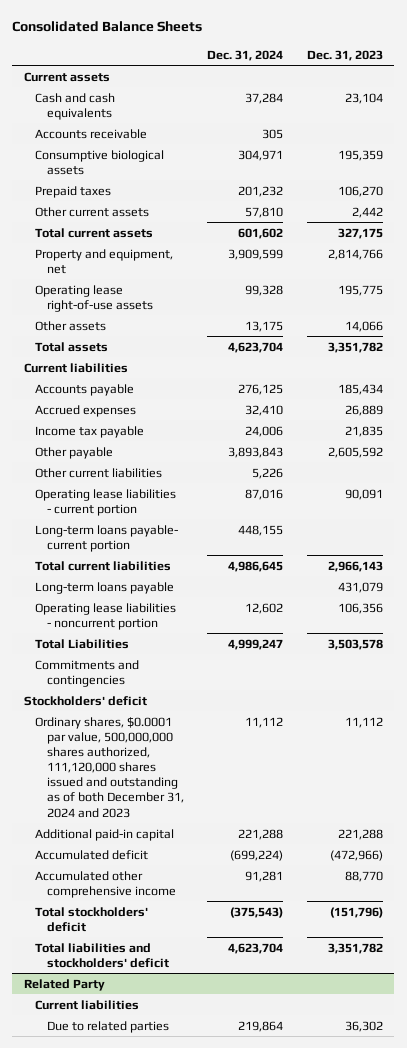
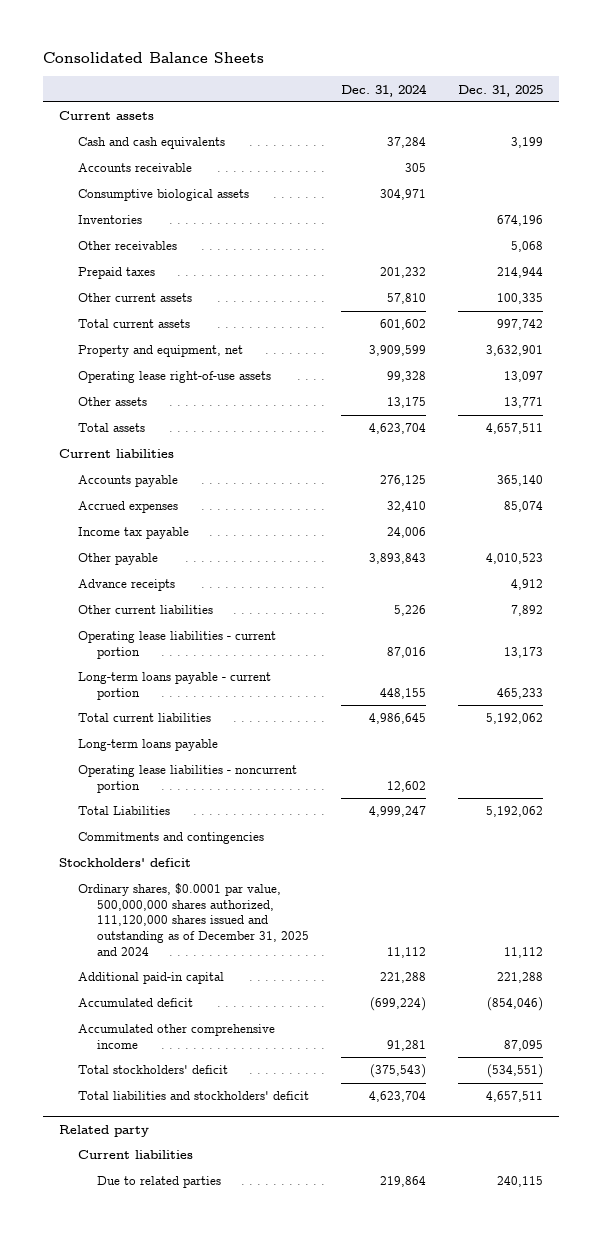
- | Dec. 31, 2024 | Dec. 31, 2023
+ | Dec. 31, 2024 | Dec. 31, 2025
+ Inventories | | 674,196
+ Other receivables | | 5,068
+ Advance receipts | | 4,912
- Long-term loans payable- current portion | 448,155 |
+ Long-term loans payable - current portion | 448,155 | 465,233
- Ordinary shares, $0.0001 par value, 500,000,000 shares authorized, 111,120,000 shares issued and outstanding as of both December 31, 2024 and 2023 | 11,112 | 11,112
+ Ordinary shares, $0.0001 par value, 500,000,000 shares authorized, 111,120,000 shares issued and outstanding as of December 31, 2025 and 2024 | 11,112 | 11,112
- Related Party
+ Related party

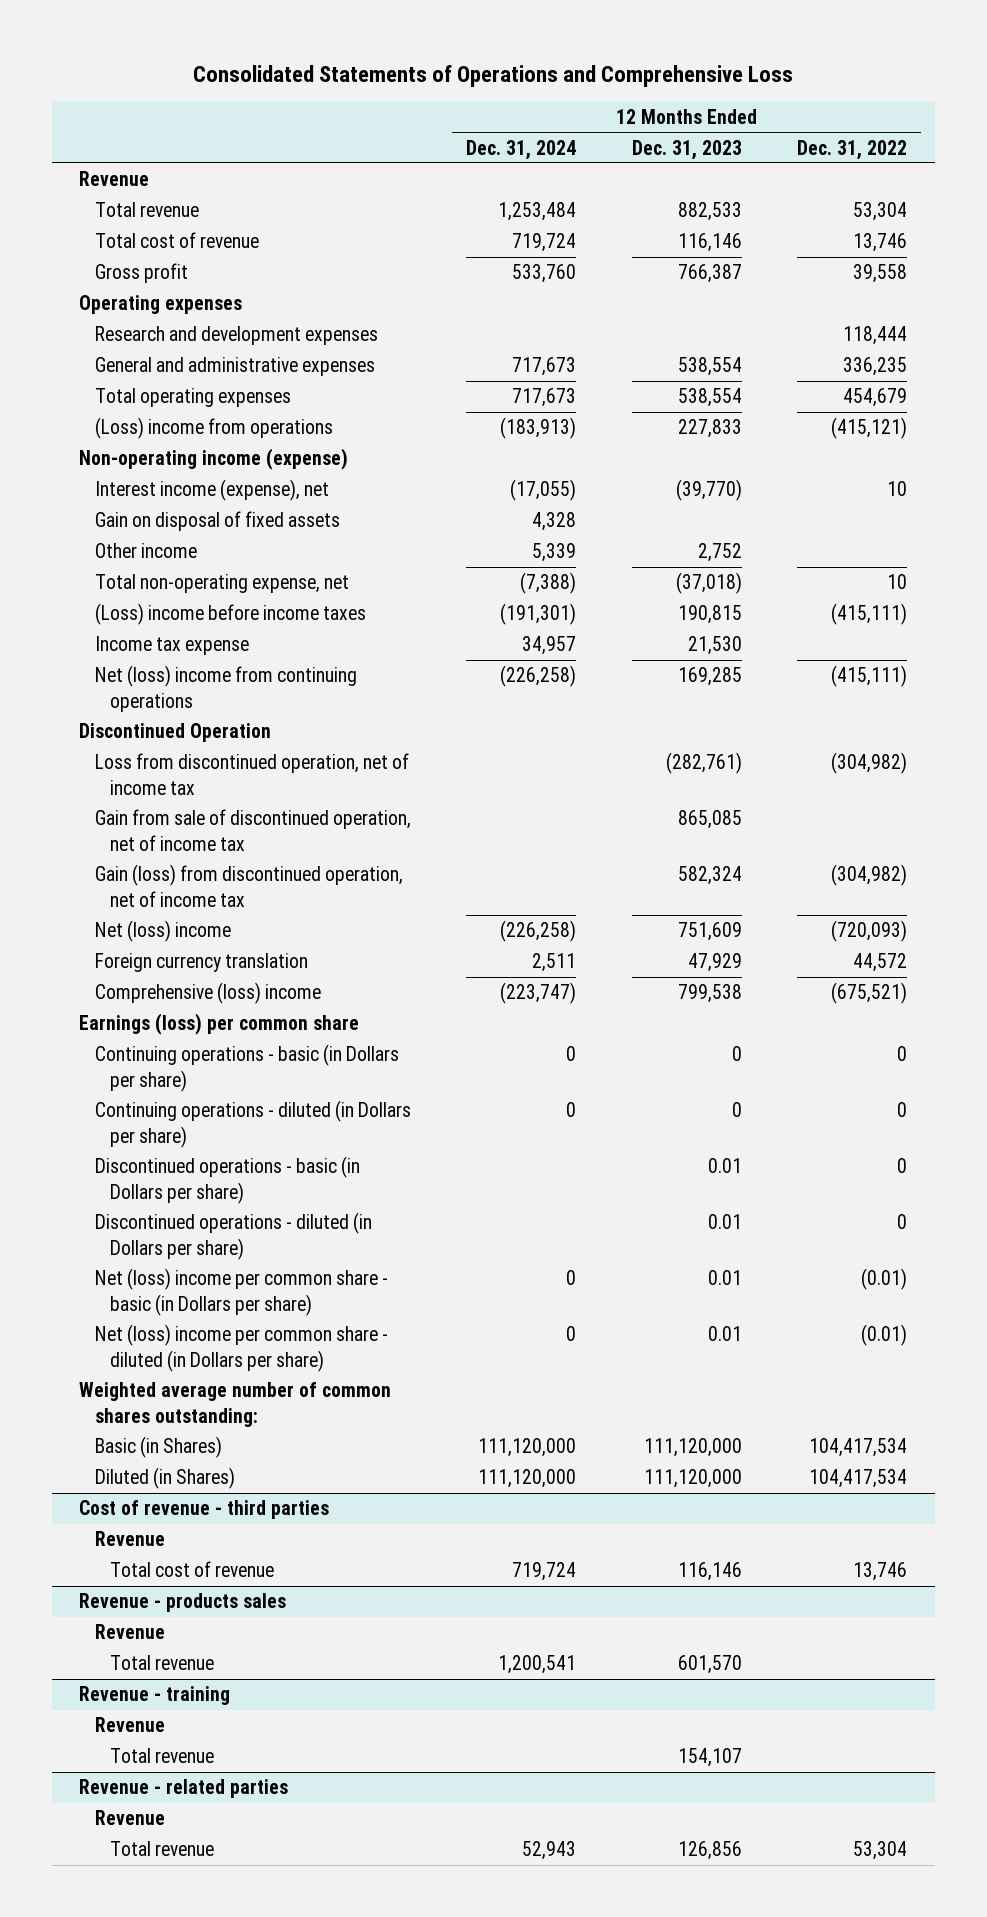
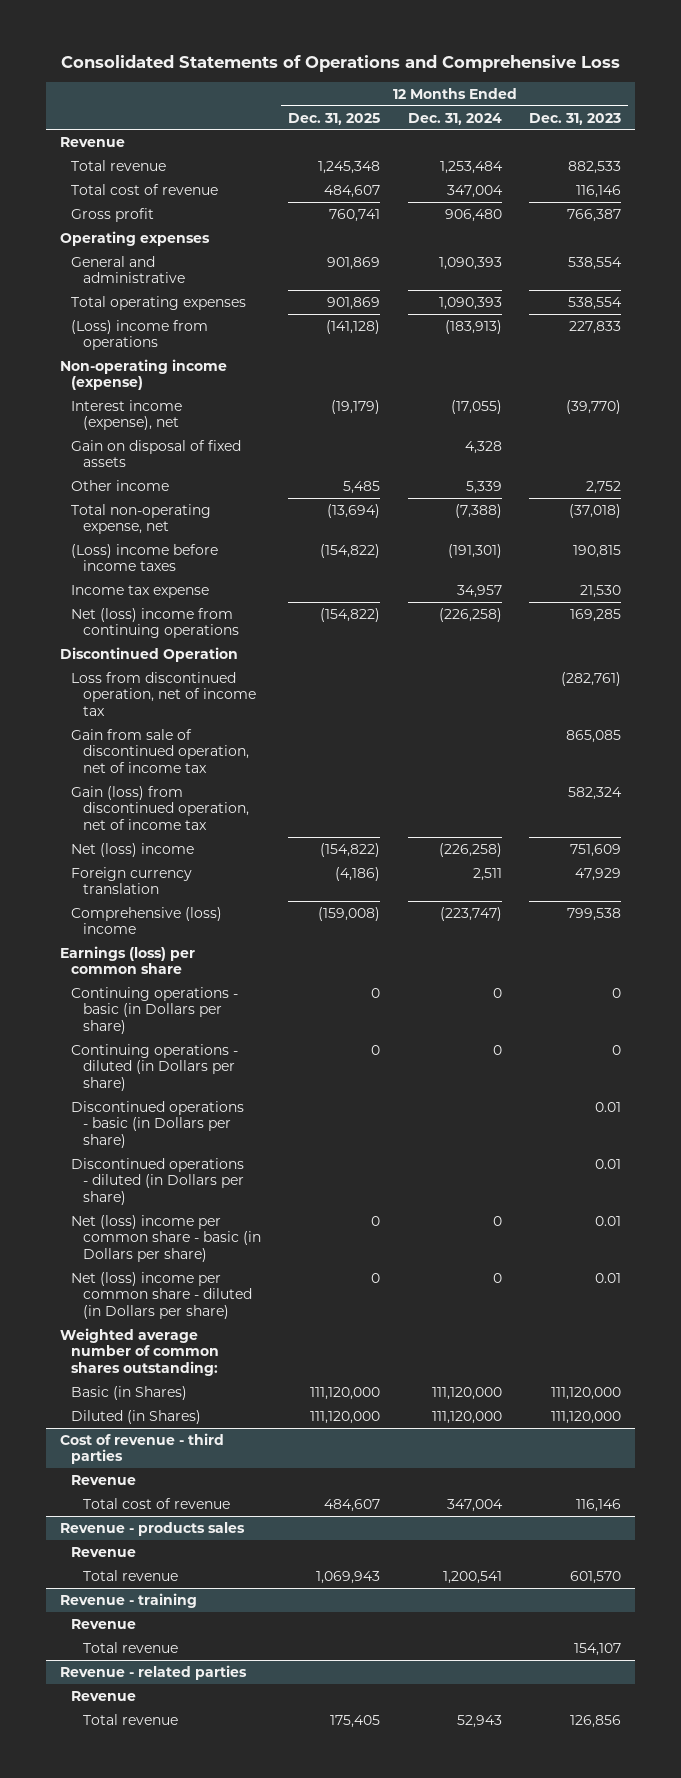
- | 12 Months Ended Dec. 31, 2024 | 12 Months Ended Dec. 31, 2023 | 12 Months Ended Dec. 31, 2022
+ | 12 Months Ended Dec. 31, 2025 | 12 Months Ended Dec. 31, 2024 | 12 Months Ended Dec. 31, 2023
- Total cost of revenue | 719,724 | 116,146 | 13,746
- Gross profit | 533,760 | 766,387 | 39,558
+ Total cost of revenue | 484,607 | 347,004 | 116,146
+ Gross profit | 760,741 | 906,480 | 766,387
- Research and development expenses | | | 118,444
- General and administrative expenses | 717,673 | 538,554 | 336,235
- Total operating expenses | 717,673 | 538,554 | 454,679
+ General and administrative | 901,869 | 1,090,393 | 538,554
+ Total operating expenses | 901,869 | 1,090,393 | 538,554
@ Cost of revenue - third parties
- Total cost of revenue | 719,724 | 116,146 | 13,746
+ Total cost of revenue | 484,607 | 347,004 | 116,146

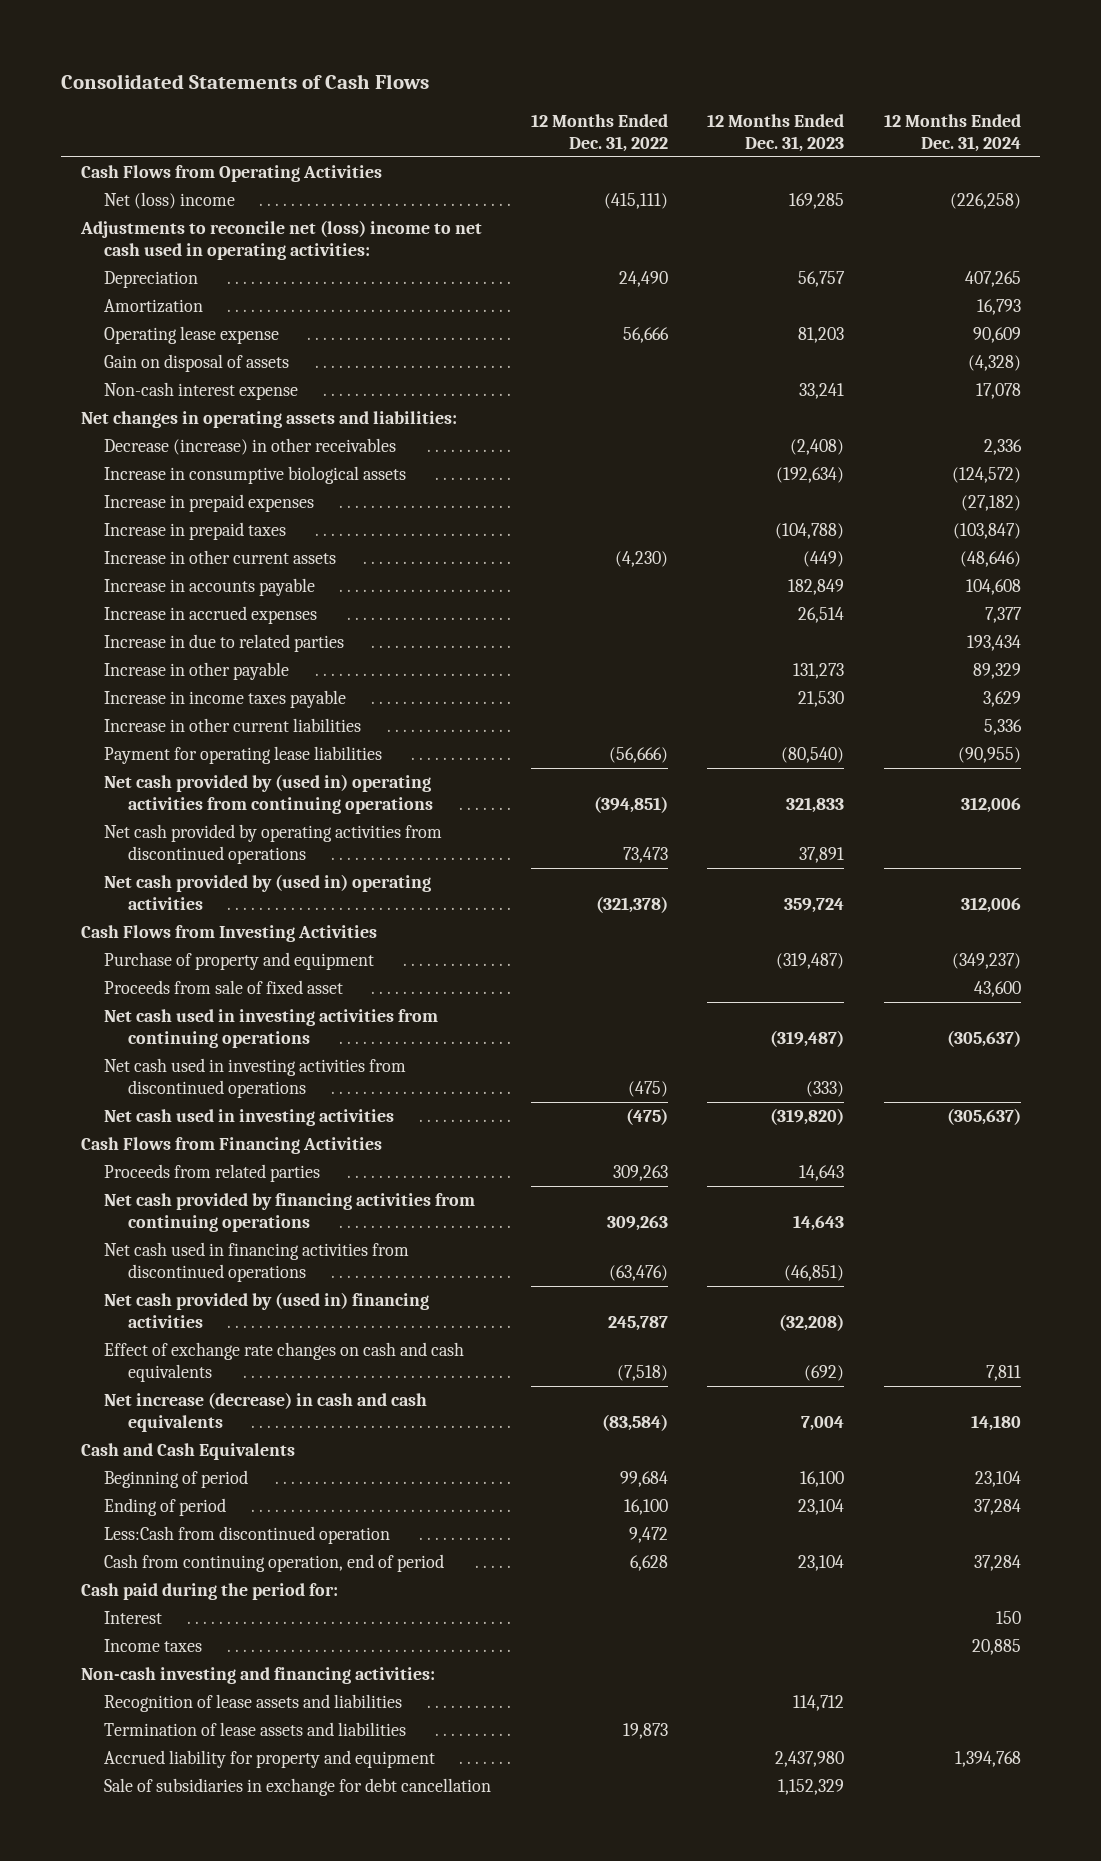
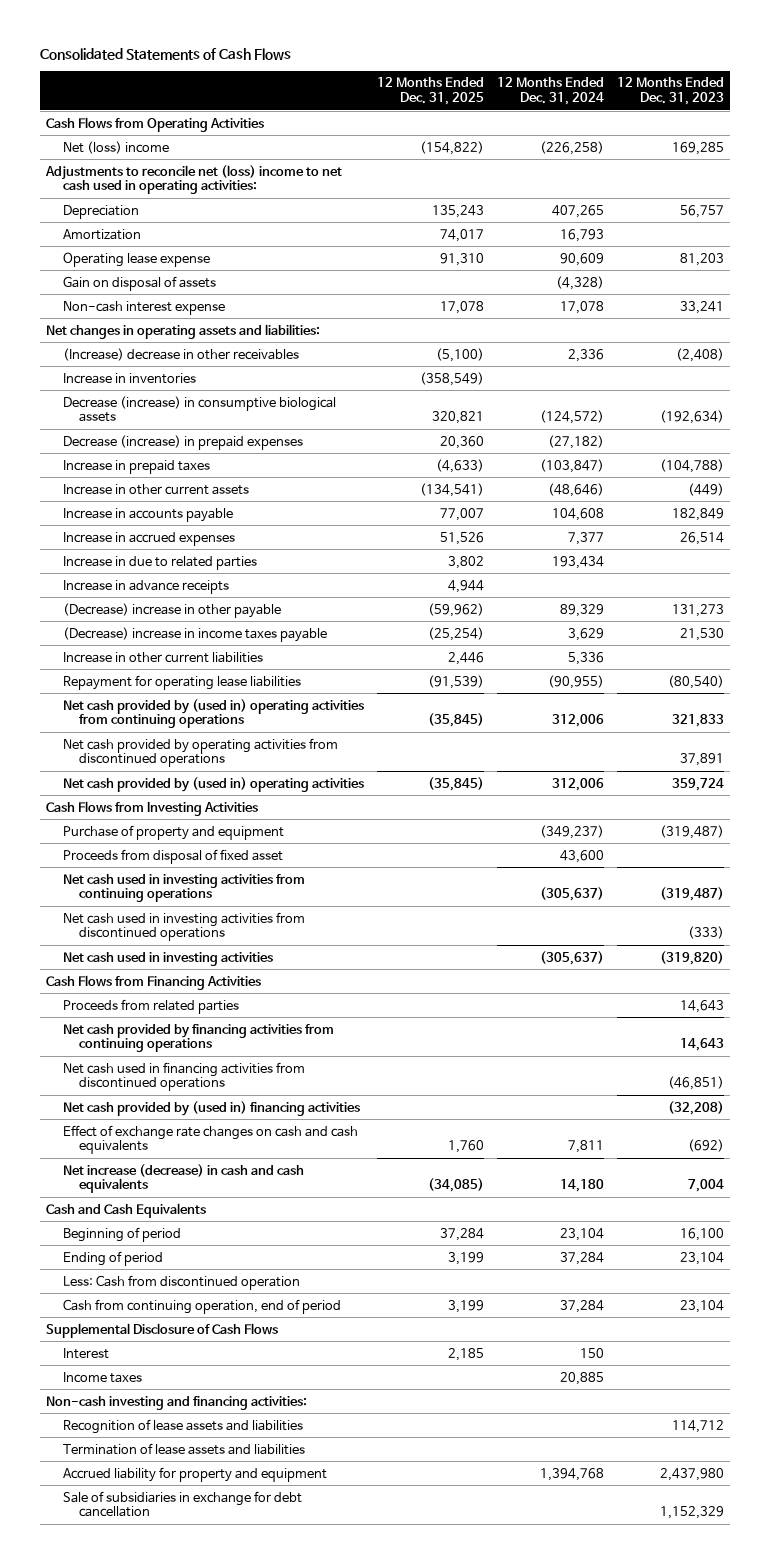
- | 12 Months Ended Dec. 31, 2022 | 12 Months Ended Dec. 31, 2023 | 12 Months Ended Dec. 31, 2024
+ | 12 Months Ended Dec. 31, 2025 | 12 Months Ended Dec. 31, 2024 | 12 Months Ended Dec. 31, 2023
- Decrease (increase) in other receivables | | (2,408) | 2,336
- Increase in consumptive biological assets | | (192,634) | (124,572)
- Increase in prepaid expenses | | | (27,182)
+ (Increase) decrease in other receivables | (5,100) | 2,336 | (2,408)
+ Increase in inventories | (358,549) | |
+ Decrease (increase) in consumptive biological assets | 320,821 | (124,572) | (192,634)
+ Decrease (increase) in prepaid expenses | 20,360 | (27,182) |
- Increase in other payable | | 131,273 | 89,329
- Increase in income taxes payable | | 21,530 | 3,629
+ Increase in advance receipts | 4,944 | |
+ (Decrease) increase in other payable | (59,962) | 89,329 | 131,273
+ (Decrease) increase in income taxes payable | (25,254) | 3,629 | 21,530
- Payment for operating lease liabilities | (56,666) | (80,540) | (90,955)
+ Repayment for operating lease liabilities | (91,539) | (90,955) | (80,540)
- Proceeds from sale of fixed asset | | | 43,600
+ Proceeds from disposal of fixed asset | | 43,600 |
- Less:Cash from discontinued operation | 9,472 | |
+ Less: Cash from discontinued operation
- Cash paid during the period for:
+ Supplemental Disclosure of Cash Flows

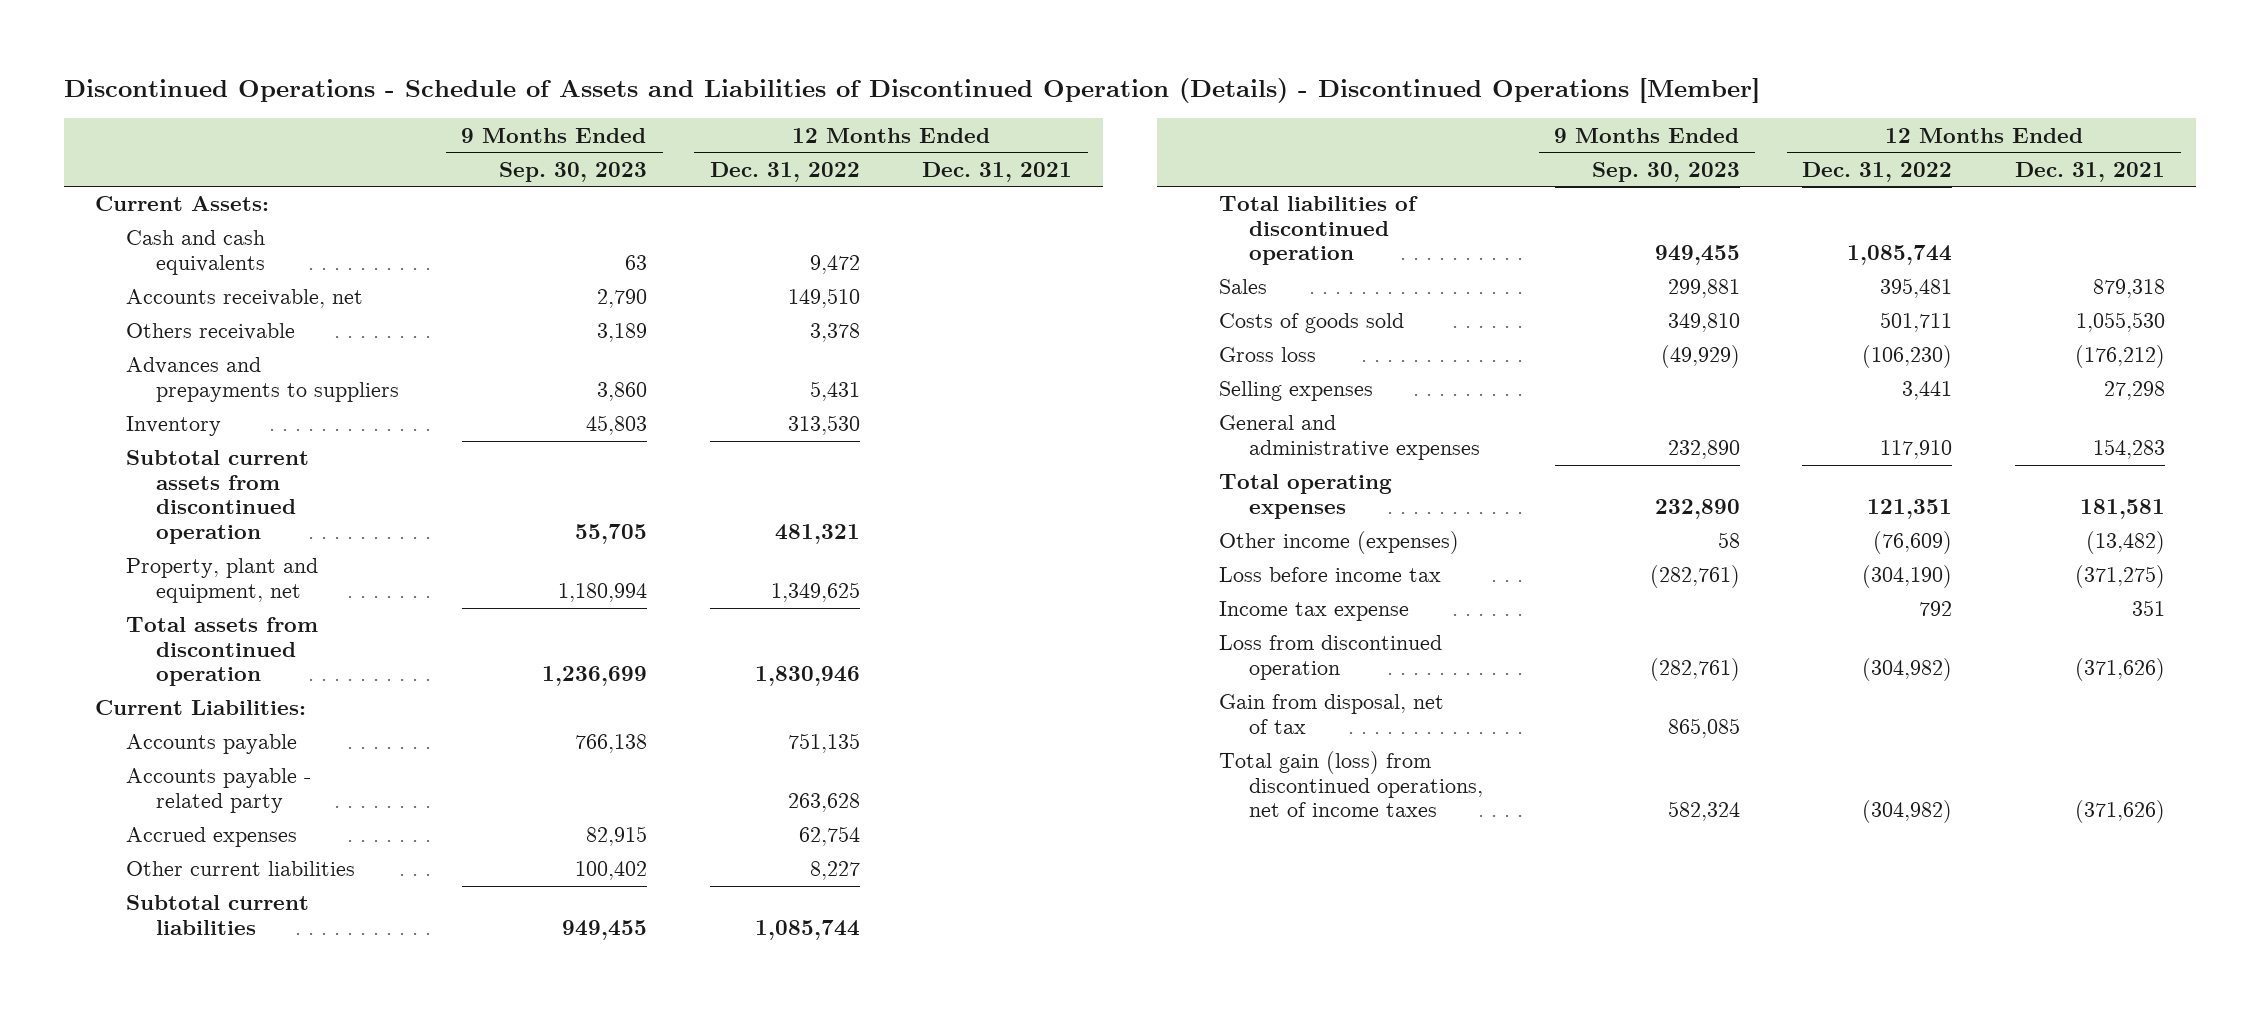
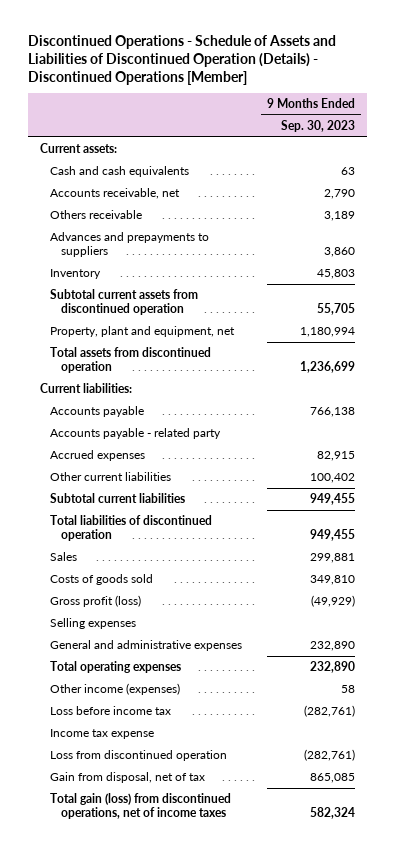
- | 9 Months Ended Sep. 30, 2023 | 12 Months Ended Dec. 31, 2022 | 12 Months Ended Dec. 31, 2021
+ | 9 Months Ended Sep. 30, 2023
- Current Assets:
+ Current assets:
- Current Liabilities:
+ Current liabilities:
- Gross loss | (49,929) | (106,230) | (176,212)
+ Gross profit (loss) | (49,929)

